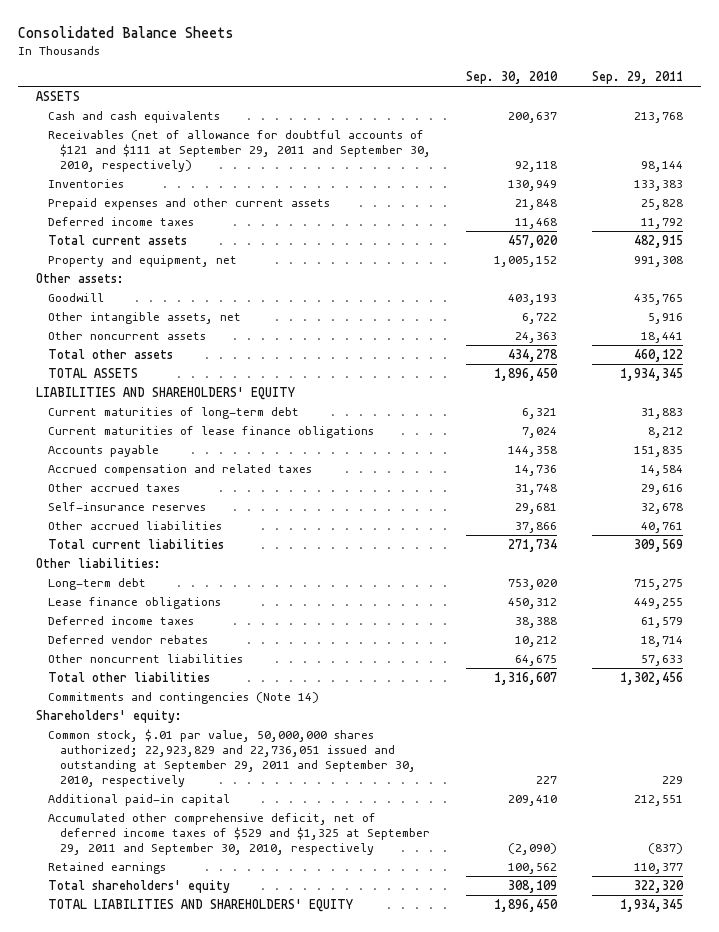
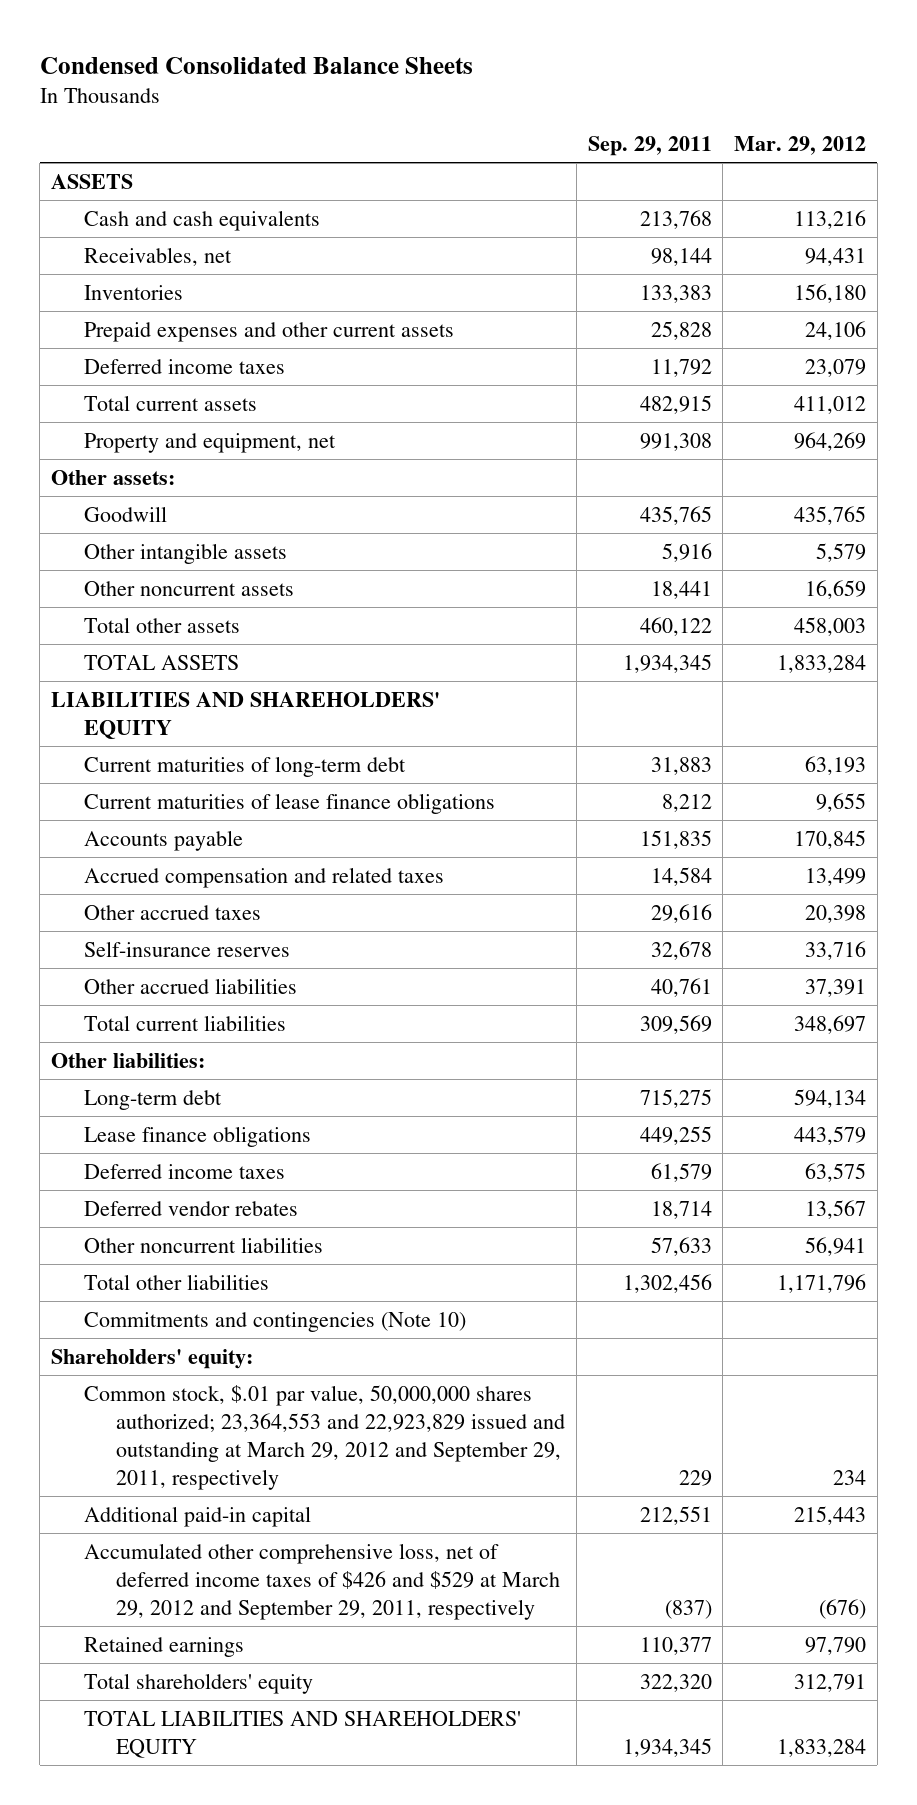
- Consolidated Balance Sheets
+ Condensed Consolidated Balance Sheets
- | Sep. 30, 2010 | Sep. 29, 2011
+ | Sep. 29, 2011 | Mar. 29, 2012
- Receivables (net of allowance for doubtful accounts of $121 and $111 at September 29, 2011 and September 30, 2010, respectively) | 92,118 | 98,144
+ Receivables, net | 98,144 | 94,431
- Other intangible assets, net | 6,722 | 5,916
+ Other intangible assets | 5,916 | 5,579
- Commitments and contingencies (Note 14)
+ Commitments and contingencies (Note 10)
- Common stock, $.01 par value, 50,000,000 shares authorized; 22,923,829 and 22,736,051 issued and outstanding at September 29, 2011 and September 30, 2010, respectively | 227 | 229
+ Common stock, $.01 par value, 50,000,000 shares authorized; 23,364,553 and 22,923,829 issued and outstanding at March 29, 2012 and September 29, 2011, respectively | 229 | 234
- Accumulated other comprehensive deficit, net of deferred income taxes of $529 and $1,325 at September 29, 2011 and September 30, 2010, respectively | (2,090) | (837)
+ Accumulated other comprehensive loss, net of deferred income taxes of $426 and $529 at March 29, 2012 and September 29, 2011, respectively | (837) | (676)

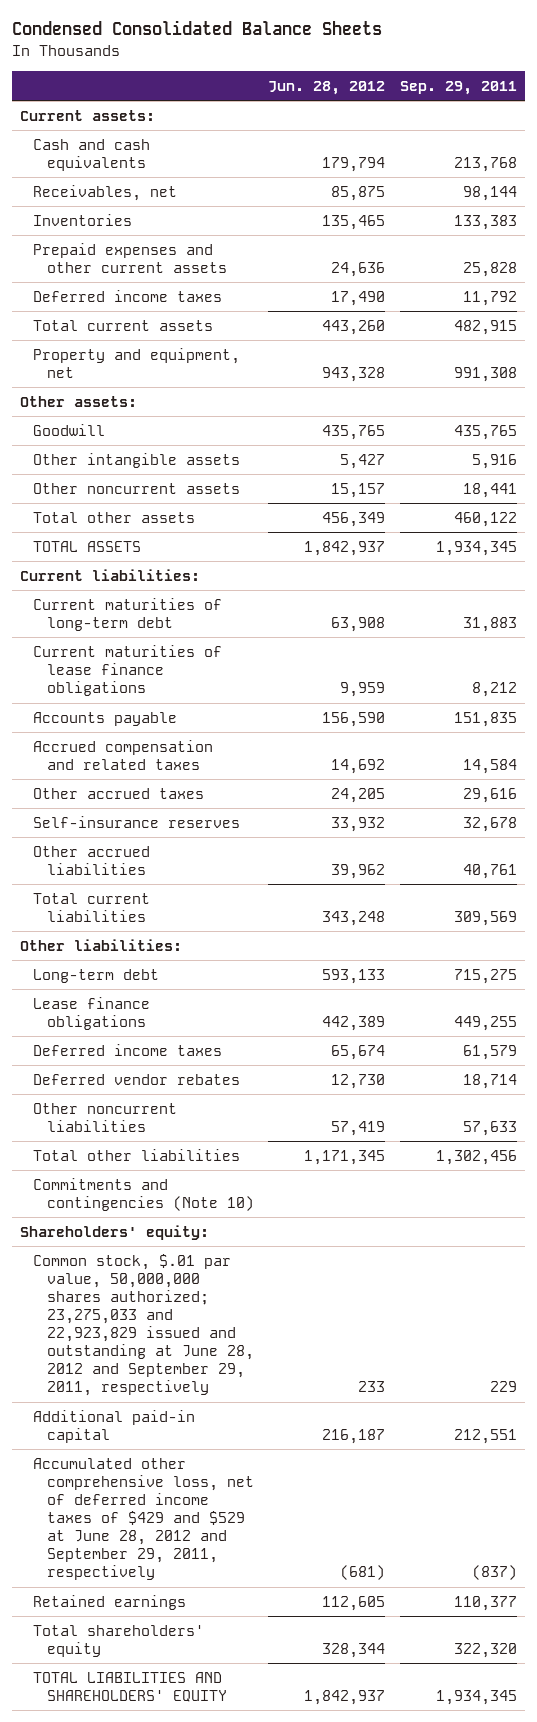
- | Sep. 29, 2011 | Mar. 29, 2012
+ | Jun. 28, 2012 | Sep. 29, 2011
- ASSETS
+ Current assets:
- LIABILITIES AND SHAREHOLDERS' EQUITY
+ Current liabilities:
- Common stock, $.01 par value, 50,000,000 shares authorized; 23,364,553 and 22,923,829 issued and outstanding at March 29, 2012 and September 29, 2011, respectively | 229 | 234
+ Common stock, $.01 par value, 50,000,000 shares authorized; 23,275,033 and 22,923,829 issued and outstanding at June 28, 2012 and September 29, 2011, respectively | 233 | 229
- Accumulated other comprehensive loss, net of deferred income taxes of $426 and $529 at March 29, 2012 and September 29, 2011, respectively | (837) | (676)
+ Accumulated other comprehensive loss, net of deferred income taxes of $429 and $529 at June 28, 2012 and September 29, 2011, respectively | (681) | (837)

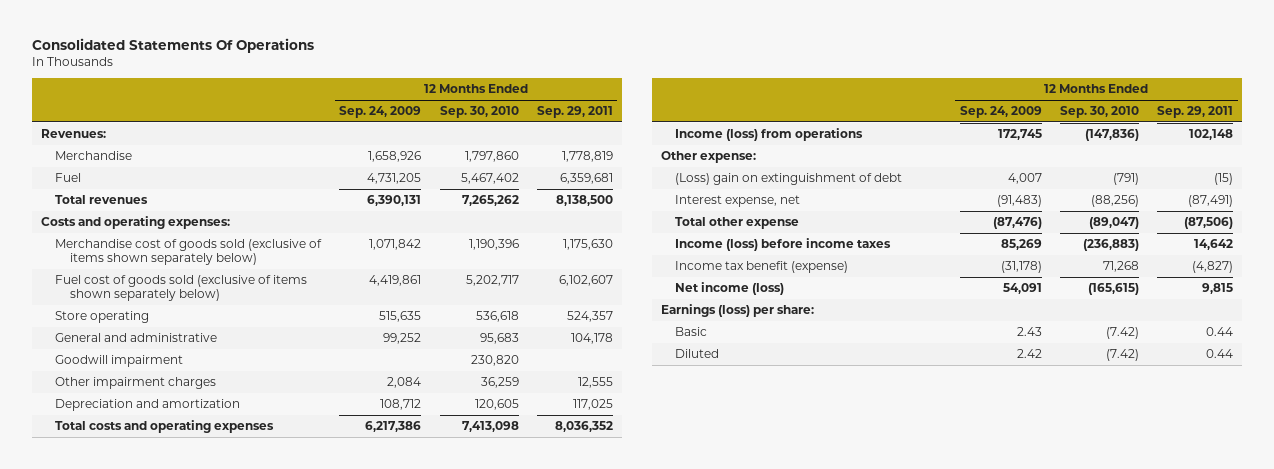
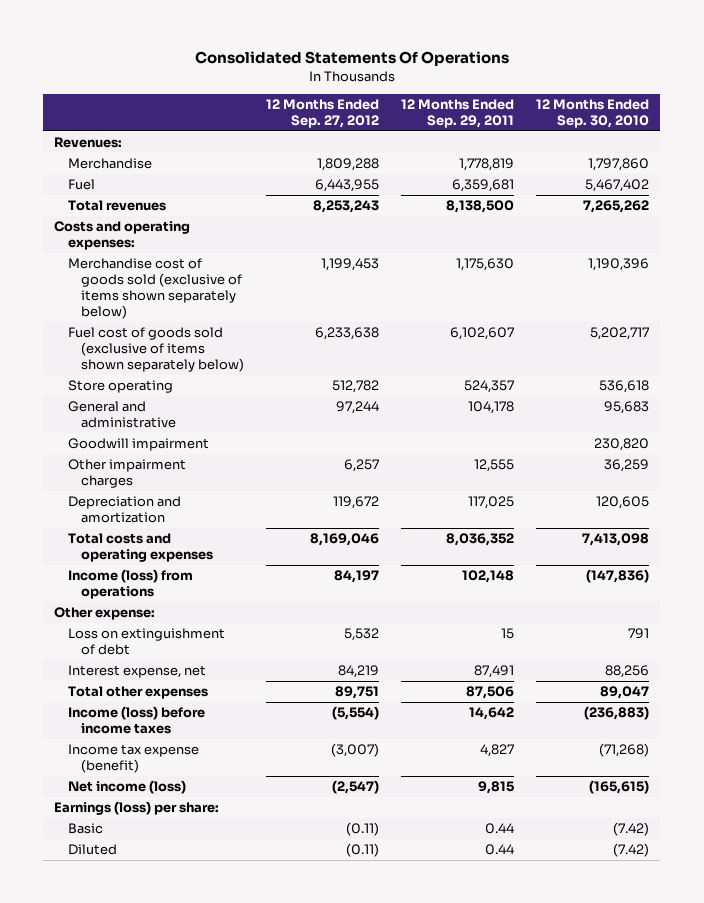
- | 12 Months Ended Sep. 24, 2009 | 12 Months Ended Sep. 30, 2010 | 12 Months Ended Sep. 29, 2011
+ | 12 Months Ended Sep. 27, 2012 | 12 Months Ended Sep. 29, 2011 | 12 Months Ended Sep. 30, 2010
- (Loss) gain on extinguishment of debt | 4,007 | (791) | (15)
- Interest expense, net | (91,483) | (88,256) | (87,491)
- Total other expense | (87,476) | (89,047) | (87,506)
+ Loss on extinguishment of debt | 5,532 | 15 | 791
+ Interest expense, net | 84,219 | 87,491 | 88,256
+ Total other expenses | 89,751 | 87,506 | 89,047
- Income tax benefit (expense) | (31,178) | 71,268 | (4,827)
+ Income tax expense (benefit) | (3,007) | 4,827 | (71,268)

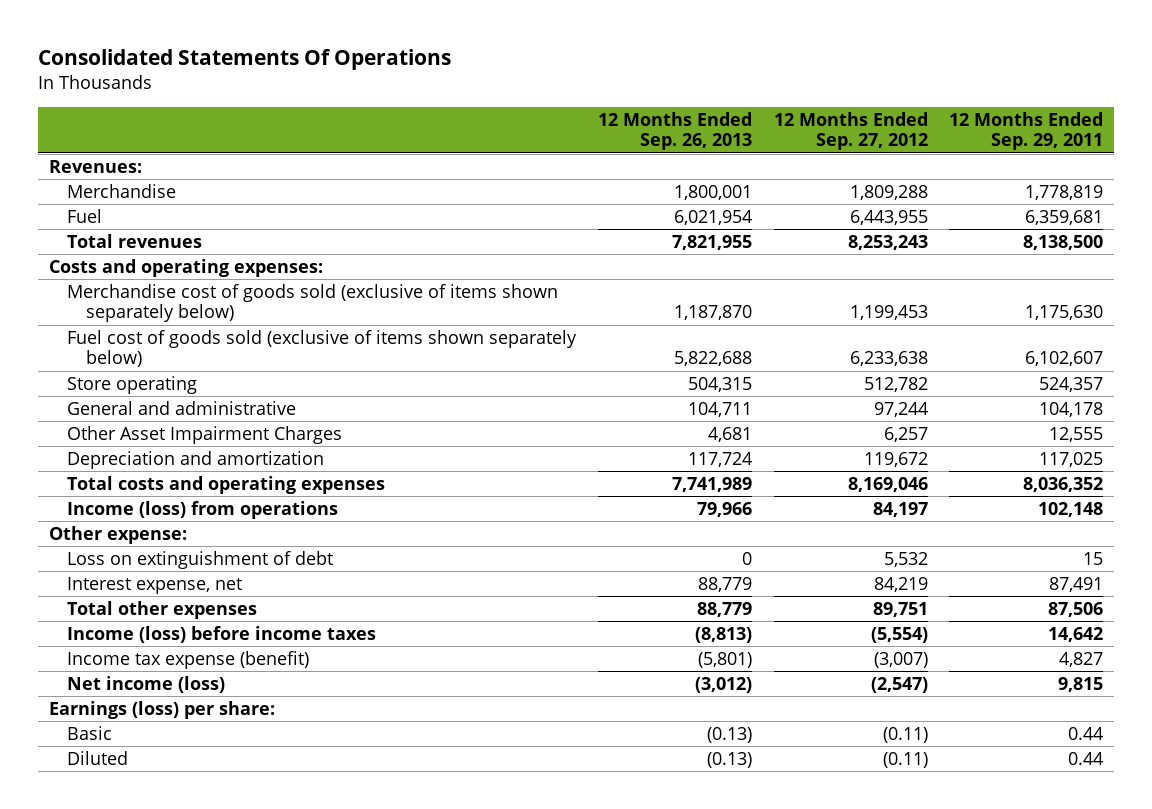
- | 12 Months Ended Sep. 27, 2012 | 12 Months Ended Sep. 29, 2011 | 12 Months Ended Sep. 30, 2010
+ | 12 Months Ended Sep. 26, 2013 | 12 Months Ended Sep. 27, 2012 | 12 Months Ended Sep. 29, 2011
- Goodwill impairment | | | 230,820
- Other impairment charges | 6,257 | 12,555 | 36,259
+ Other Asset Impairment Charges | 4,681 | 6,257 | 12,555

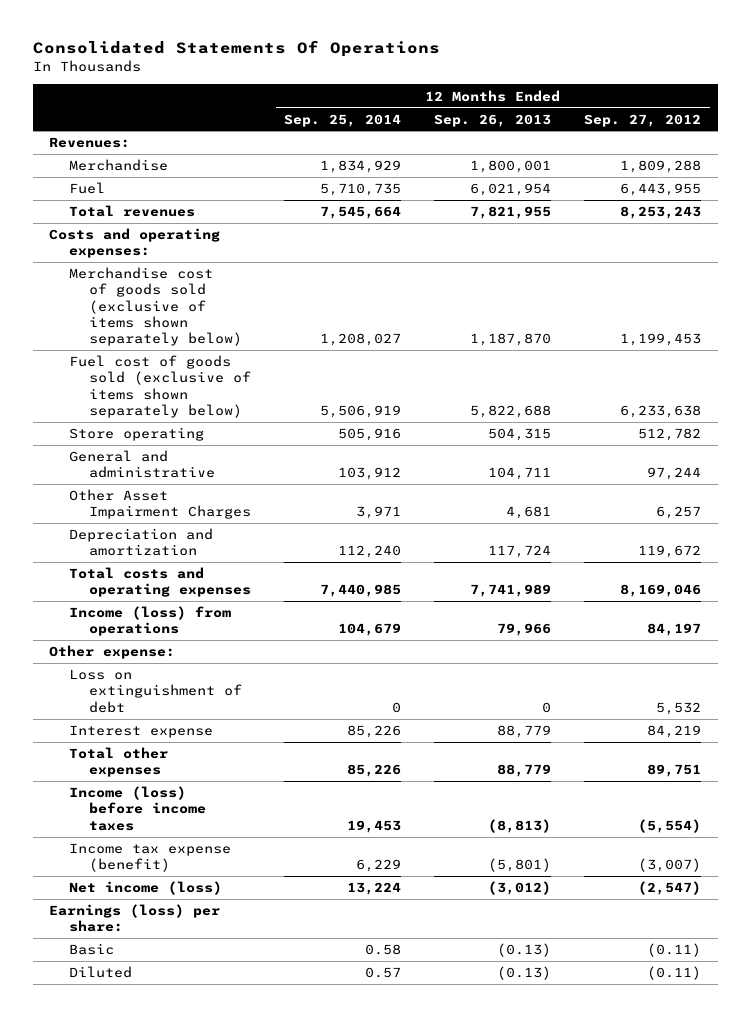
- | 12 Months Ended Sep. 26, 2013 | 12 Months Ended Sep. 27, 2012 | 12 Months Ended Sep. 29, 2011
+ | 12 Months Ended Sep. 25, 2014 | 12 Months Ended Sep. 26, 2013 | 12 Months Ended Sep. 27, 2012
- Interest expense, net | 88,779 | 84,219 | 87,491
+ Interest expense | 85,226 | 88,779 | 84,219

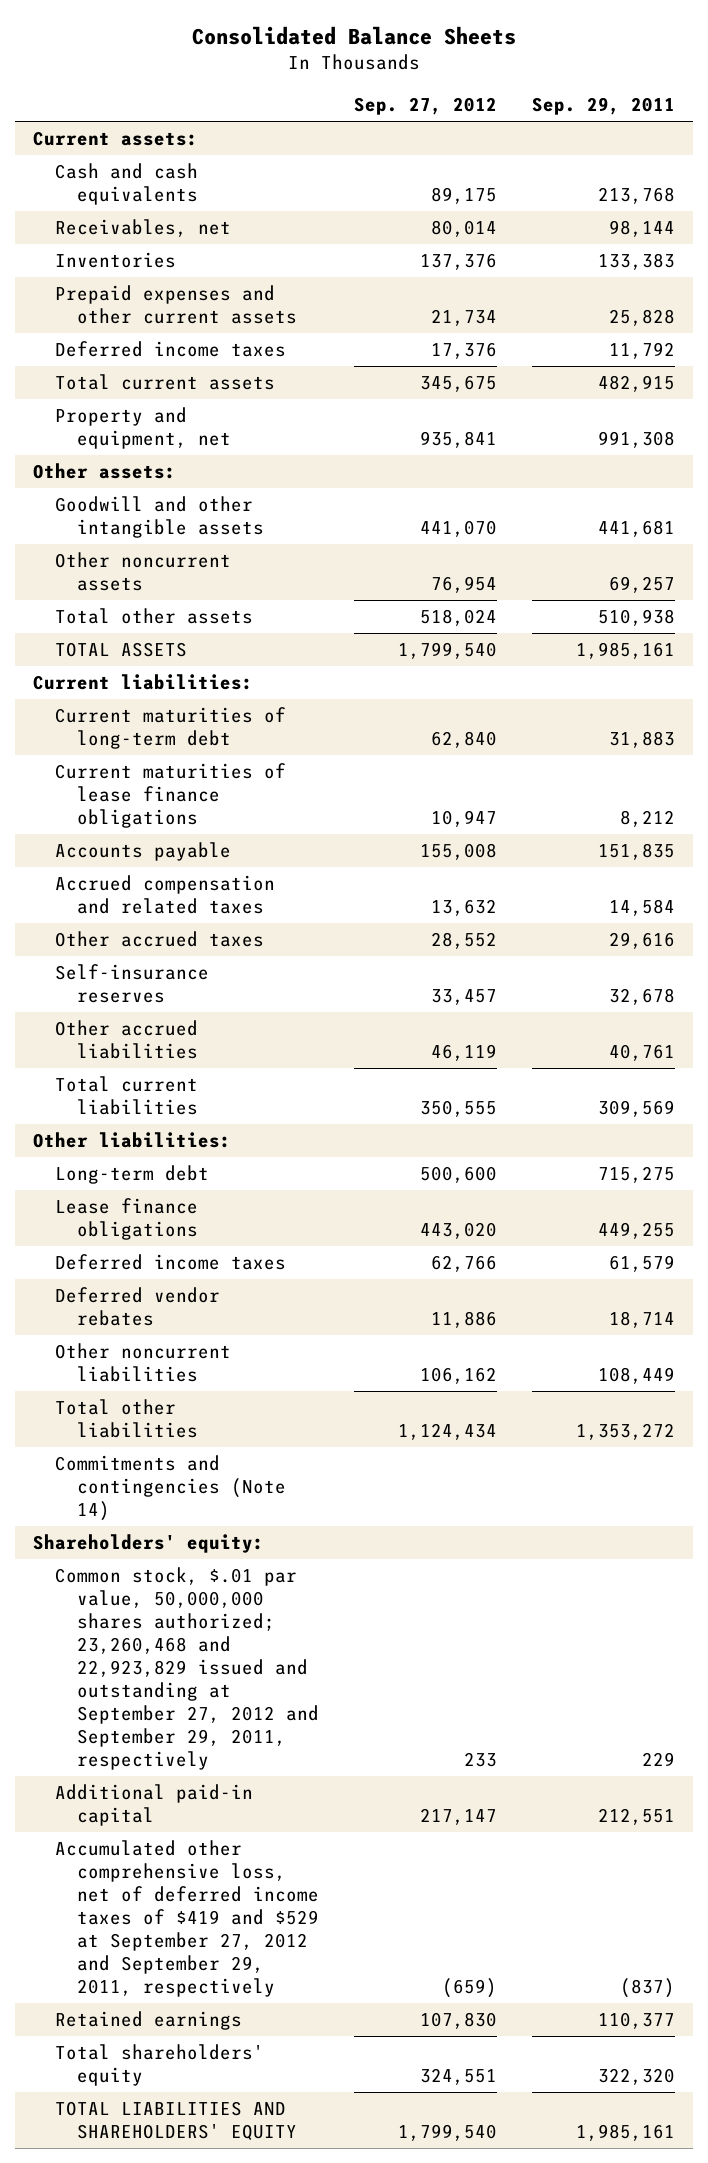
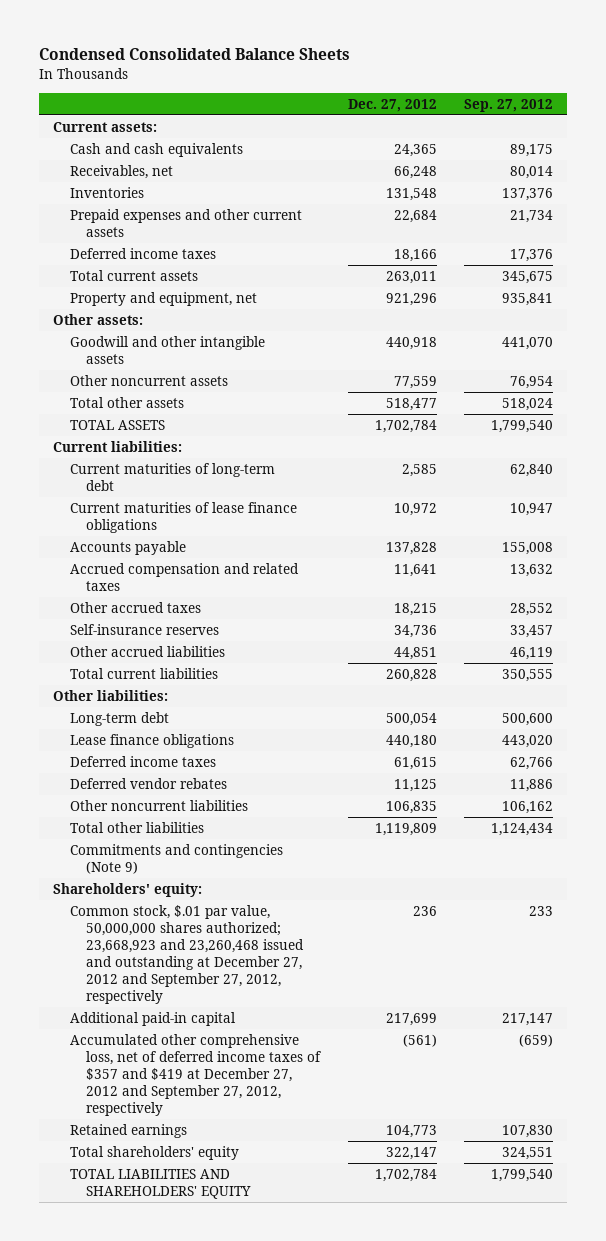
- Consolidated Balance Sheets
+ Condensed Consolidated Balance Sheets
- | Sep. 27, 2012 | Sep. 29, 2011
+ | Dec. 27, 2012 | Sep. 27, 2012
- Commitments and contingencies (Note 14)
+ Commitments and contingencies (Note 9)
- Common stock, $.01 par value, 50,000,000 shares authorized; 23,260,468 and 22,923,829 issued and outstanding at September 27, 2012 and September 29, 2011, respectively | 233 | 229
+ Common stock, $.01 par value, 50,000,000 shares authorized; 23,668,923 and 23,260,468 issued and outstanding at December 27, 2012 and September 27, 2012, respectively | 236 | 233
- Accumulated other comprehensive loss, net of deferred income taxes of $419 and $529 at September 27, 2012 and September 29, 2011, respectively | (659) | (837)
+ Accumulated other comprehensive loss, net of deferred income taxes of $357 and $419 at December 27, 2012 and September 27, 2012, respectively | (561) | (659)

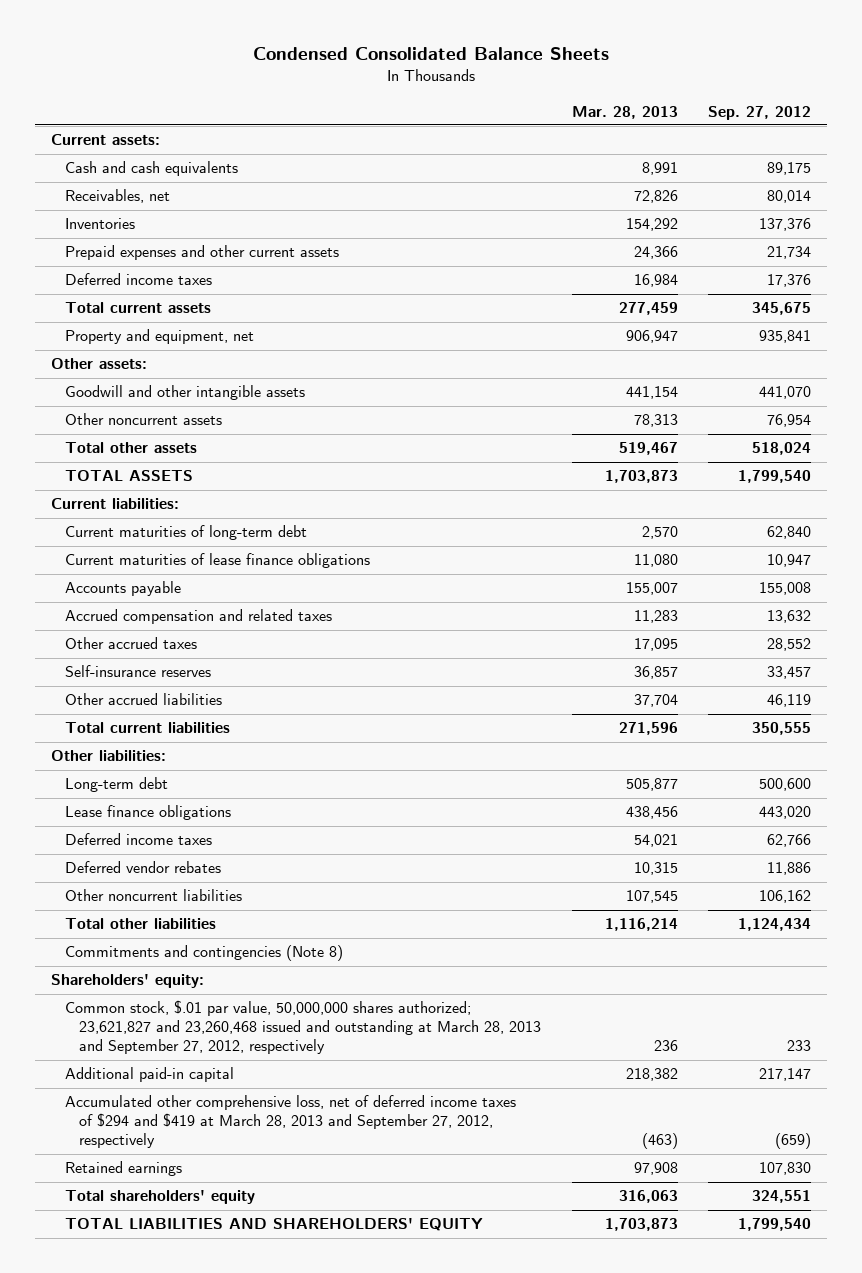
- | Dec. 27, 2012 | Sep. 27, 2012
+ | Mar. 28, 2013 | Sep. 27, 2012
- Commitments and contingencies (Note 9)
+ Commitments and contingencies (Note 8)
- Common stock, $.01 par value, 50,000,000 shares authorized; 23,668,923 and 23,260,468 issued and outstanding at December 27, 2012 and September 27, 2012, respectively | 236 | 233
+ Common stock, $.01 par value, 50,000,000 shares authorized; 23,621,827 and 23,260,468 issued and outstanding at March 28, 2013 and September 27, 2012, respectively | 236 | 233
- Accumulated other comprehensive loss, net of deferred income taxes of $357 and $419 at December 27, 2012 and September 27, 2012, respectively | (561) | (659)
+ Accumulated other comprehensive loss, net of deferred income taxes of $294 and $419 at March 28, 2013 and September 27, 2012, respectively | (463) | (659)

